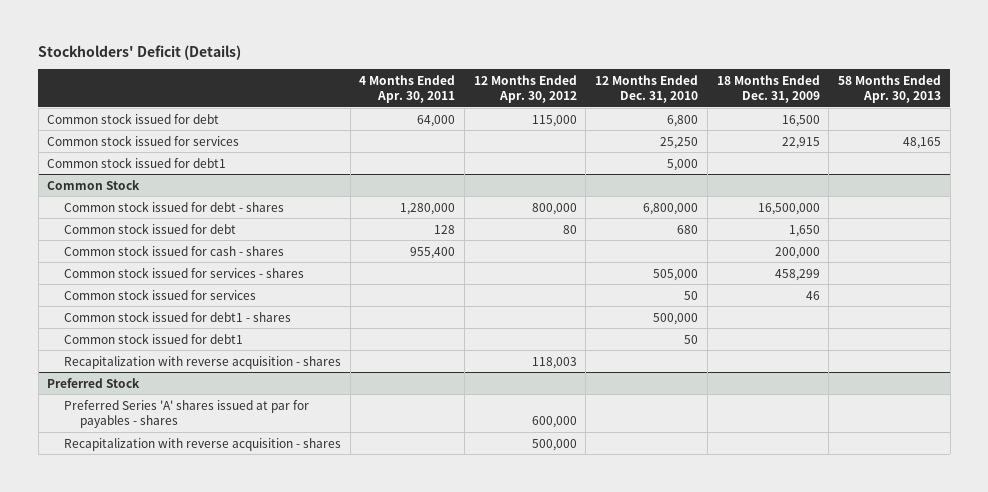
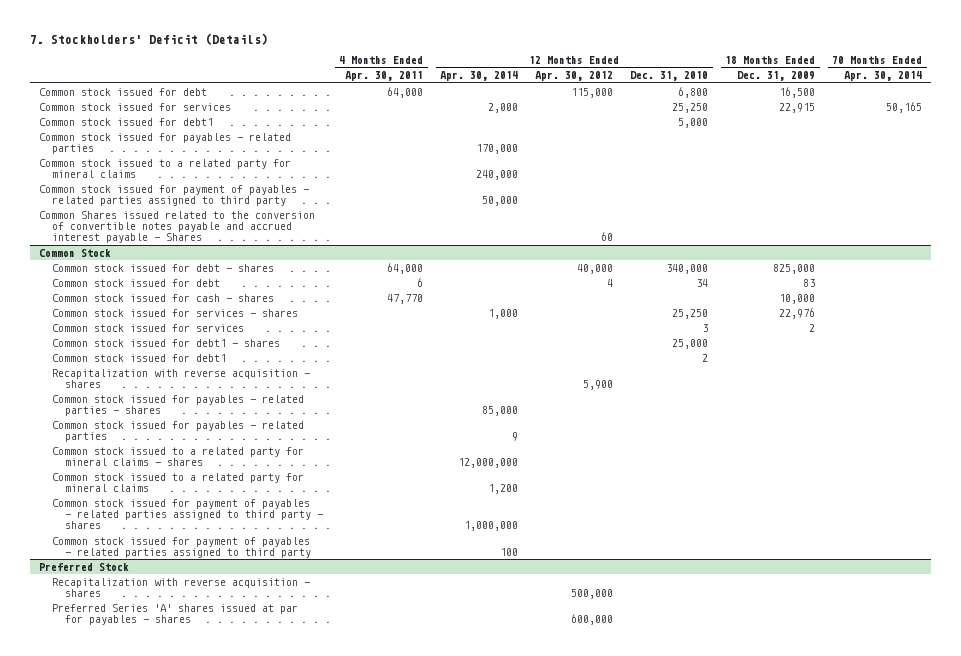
- Stockholders' Deficit (Details)
+ 7. Stockholders' Deficit (Details)
- | 4 Months Ended Apr. 30, 2011 | 12 Months Ended Apr. 30, 2012 | 12 Months Ended Dec. 31, 2010 | 18 Months Ended Dec. 31, 2009 | 58 Months Ended Apr. 30, 2013
+ | 4 Months Ended Apr. 30, 2011 | 12 Months Ended Apr. 30, 2014 | 12 Months Ended Apr. 30, 2012 | 12 Months Ended Dec. 31, 2010 | 18 Months Ended Dec. 31, 2009 | 70 Months Ended Apr. 30, 2014
+ Common stock issued for payables - related parties | | 170,000 | | | |
+ Common stock issued to a related party for mineral claims | | 240,000 | | | |
+ Common stock issued for payment of payables - related parties assigned to third party | | 50,000 | | | |
+ Common Shares issued related to the conversion of convertible notes payable and accrued interest payable - Shares | | | 60 | | |
@ Common Stock
- Common stock issued for debt - shares | 1,280,000 | 800,000 | 6,800,000 | 16,500,000 |
- Common stock issued for debt | 128 | 80 | 680 | 1,650 |
- Common stock issued for cash - shares | 955,400 | | | 200,000 |
- Common stock issued for services - shares | | | 505,000 | 458,299 |
- Common stock issued for services | | | 50 | 46 |
- Common stock issued for debt1 - shares | | | 500,000 | |
- Common stock issued for debt1 | | | 50 | |
- Recapitalization with reverse acquisition - shares | | 118,003 | | |
+ Common stock issued for debt - shares | 64,000 | | 40,000 | 340,000 | 825,000 |
+ Common stock issued for debt | 6 | | 4 | 34 | 83 |
+ Common stock issued for cash - shares | 47,770 | | | | 10,000 |
+ Common stock issued for services - shares | | 1,000 | | 25,250 | 22,976 |
+ Common stock issued for services | | | | 3 | 2 |
+ Common stock issued for debt1 - shares | | | | 25,000 | |
+ Common stock issued for debt1 | | | | 2 | |
+ Recapitalization with reverse acquisition - shares | | | 5,900 | | |
+ Common stock issued for payables - related parties - shares | | 85,000 | | | |
+ Common stock issued for payables - related parties | | 9 | | | |
+ Common stock issued to a related party for mineral claims - shares | | 12,000,000 | | | |
+ Common stock issued to a related party for mineral claims | | 1,200 | | | |
+ Common stock issued for payment of payables - related parties assigned to third party - shares | | 1,000,000 | | | |
+ Common stock issued for payment of payables - related parties assigned to third party | | 100 | | | |
@ Preferred Stock
moved down: Preferred Series 'A' shares issued at par for payables - shares | | | 600,000 | | |

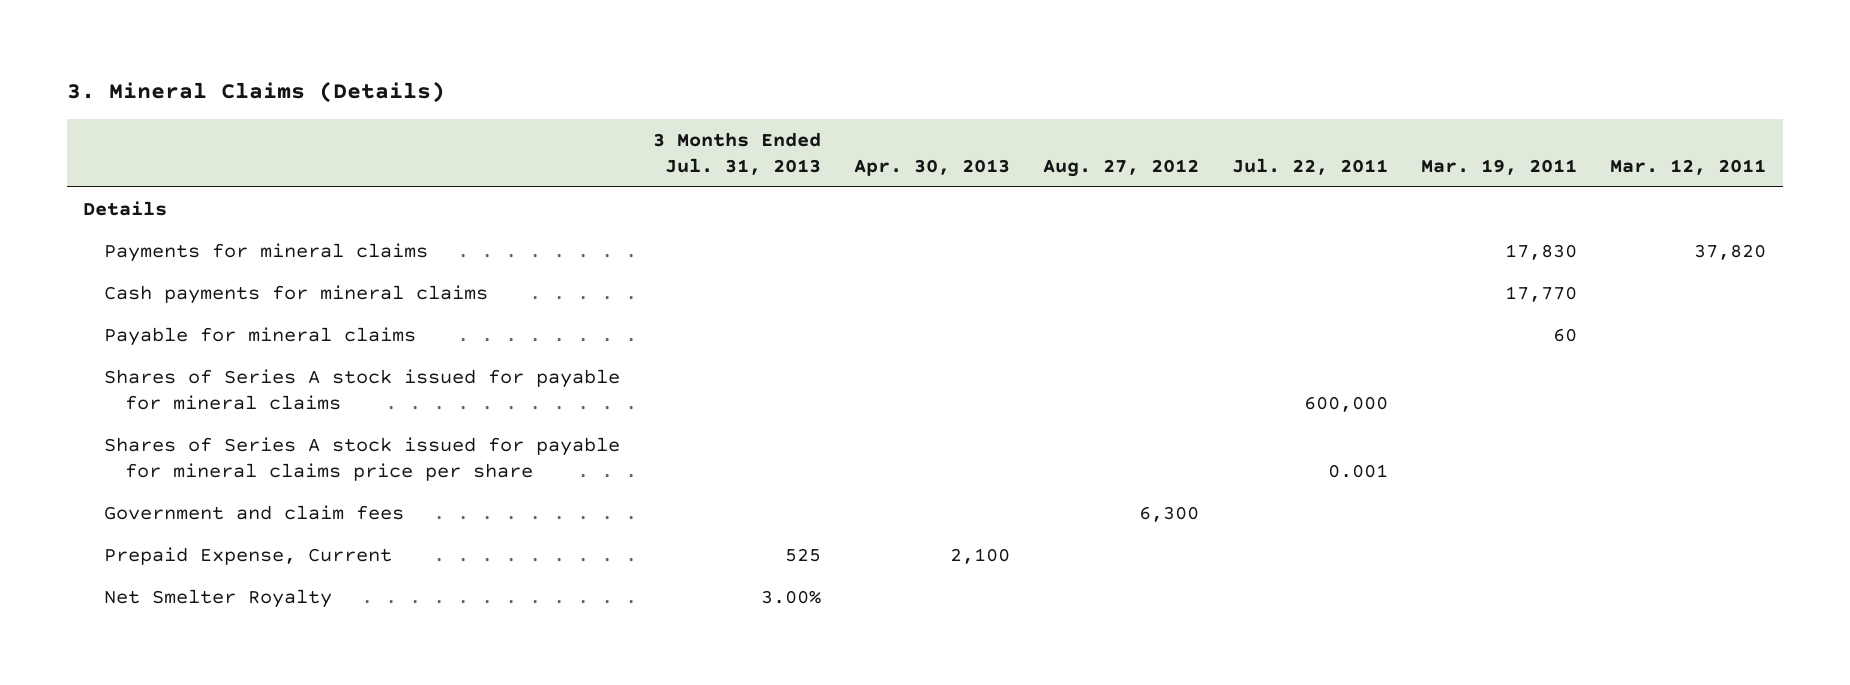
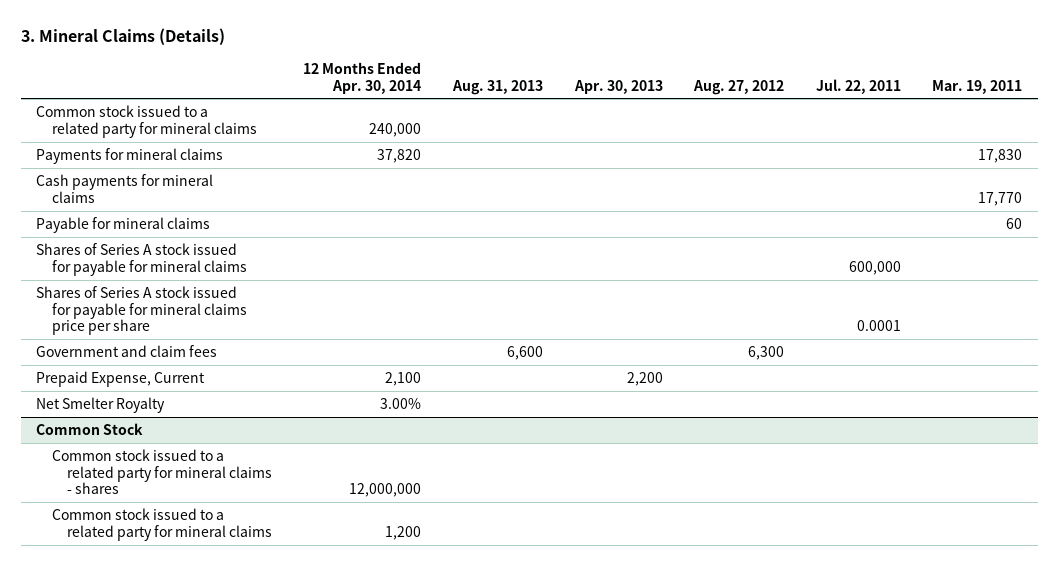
- | 3 Months Ended Jul. 31, 2013 | Apr. 30, 2013 | Aug. 27, 2012 | Jul. 22, 2011 | Mar. 19, 2011 | Mar. 12, 2011
+ | 12 Months Ended Apr. 30, 2014 | Aug. 31, 2013 | Apr. 30, 2013 | Aug. 27, 2012 | Jul. 22, 2011 | Mar. 19, 2011
- Details
+ Common stock issued to a related party for mineral claims | 240,000 | | | | |
- Shares of Series A stock issued for payable for mineral claims price per share | | | | 0.001 | |
+ Shares of Series A stock issued for payable for mineral claims price per share | | | | | 0.0001 |
- Prepaid Expense, Current | 525 | 2,100 | | | |
+ Prepaid Expense, Current | 2,100 | | 2,200 | | |
+ Common Stock
+ Common stock issued to a related party for mineral claims - shares | 12,000,000 | | | | |
+ Common stock issued to a related party for mineral claims | 1,200 | | | | |

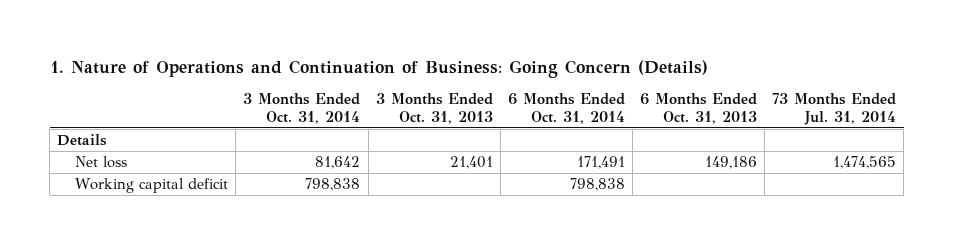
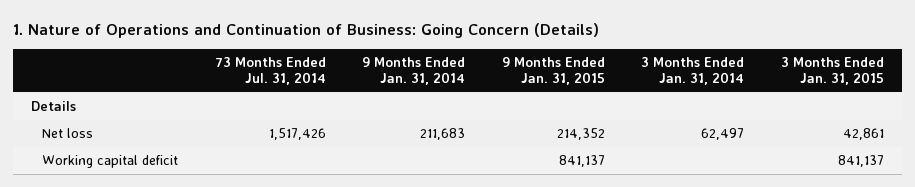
- | 3 Months Ended Oct. 31, 2014 | 3 Months Ended Oct. 31, 2013 | 6 Months Ended Oct. 31, 2014 | 6 Months Ended Oct. 31, 2013 | 73 Months Ended Jul. 31, 2014
+ | 73 Months Ended Jul. 31, 2014 | 9 Months Ended Jan. 31, 2014 | 9 Months Ended Jan. 31, 2015 | 3 Months Ended Jan. 31, 2014 | 3 Months Ended Jan. 31, 2015
- Net loss | 81,642 | 21,401 | 171,491 | 149,186 | 1,474,565
+ Net loss | 1,517,426 | 211,683 | 214,352 | 62,497 | 42,861

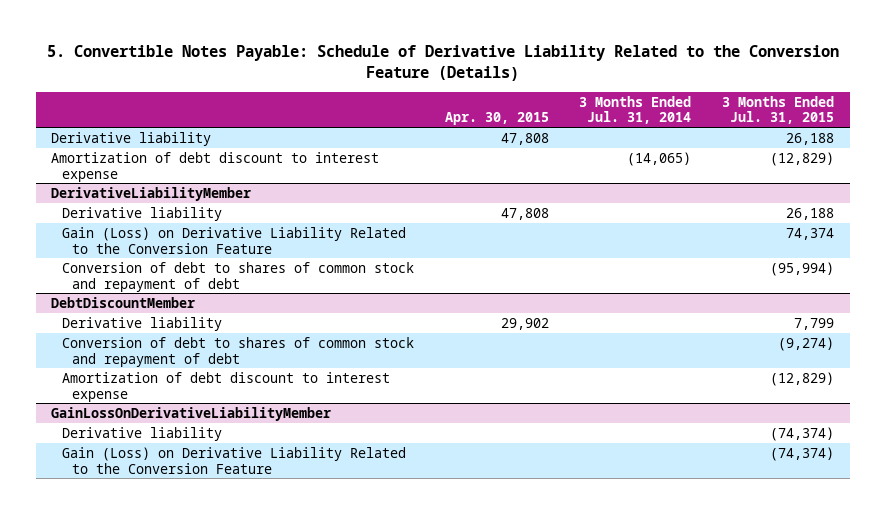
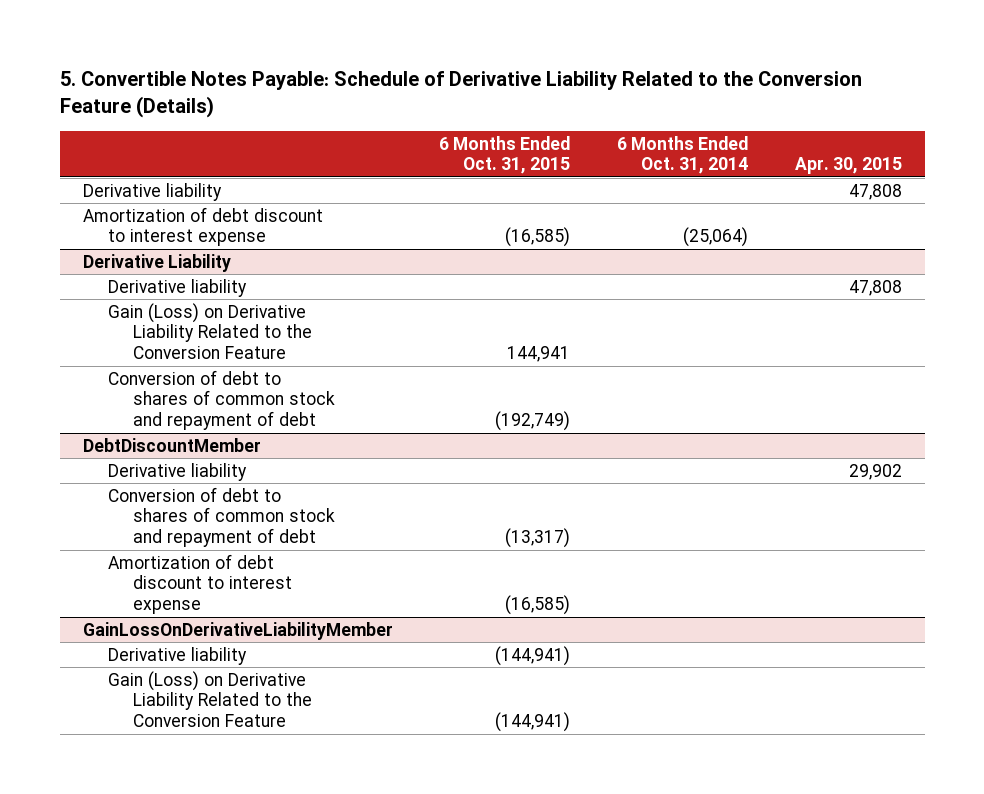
- | Apr. 30, 2015 | 3 Months Ended Jul. 31, 2014 | 3 Months Ended Jul. 31, 2015
+ | 6 Months Ended Oct. 31, 2015 | 6 Months Ended Oct. 31, 2014 | Apr. 30, 2015
- DerivativeLiabilityMember
+ Derivative Liability

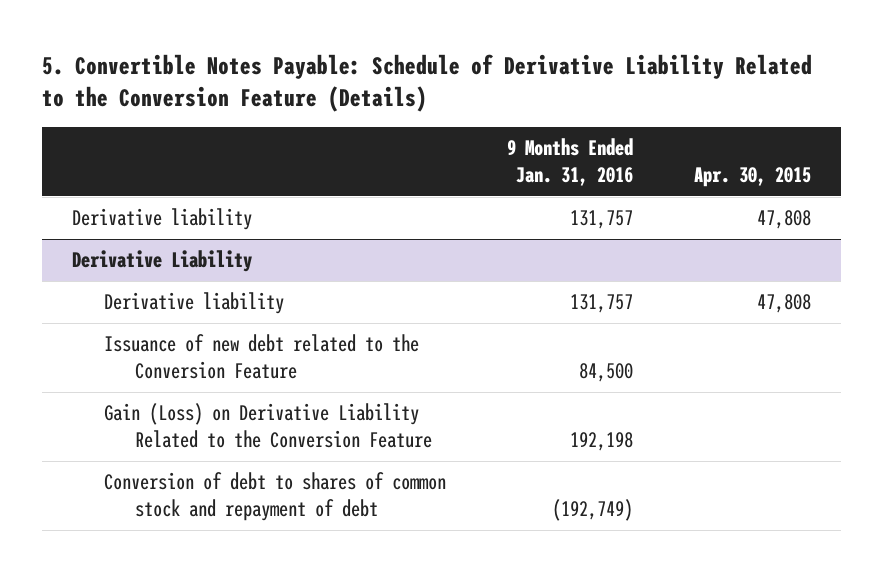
- | 6 Months Ended Oct. 31, 2015 | 6 Months Ended Oct. 31, 2014 | Apr. 30, 2015
+ | 9 Months Ended Jan. 31, 2016 | Apr. 30, 2015
- Amortization of debt discount to interest expense | (16,585) | (25,064) |
@ Derivative Liability
+ Issuance of new debt related to the Conversion Feature | 84,500 |
- DebtDiscountMember
- Derivative liability | | | 29,902
- Conversion of debt to shares of common stock and repayment of debt | (13,317) | |
- Amortization of debt discount to interest expense | (16,585) | |
- GainLossOnDerivativeLiabilityMember
- Derivative liability | (144,941) | |
- Gain (Loss) on Derivative Liability Related to the Conversion Feature | (144,941) | |

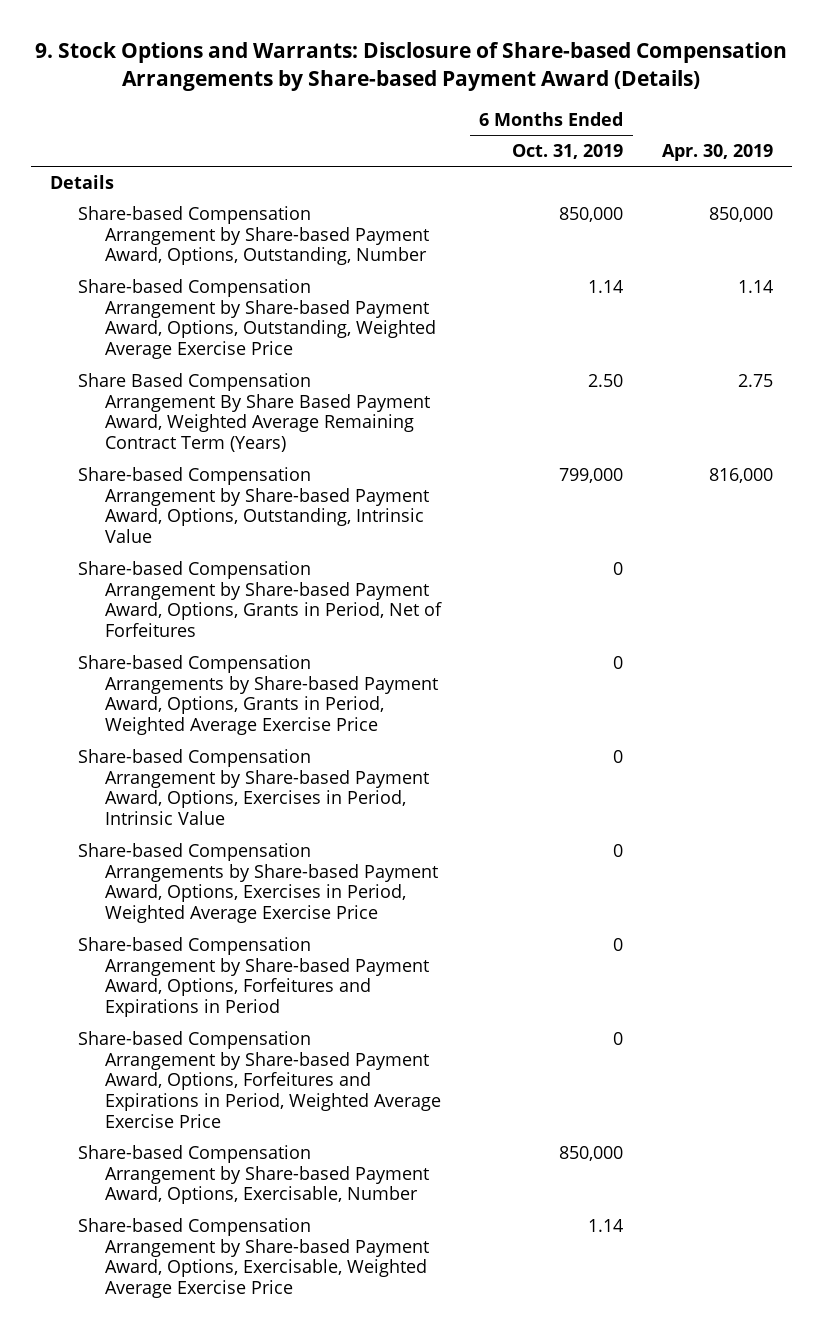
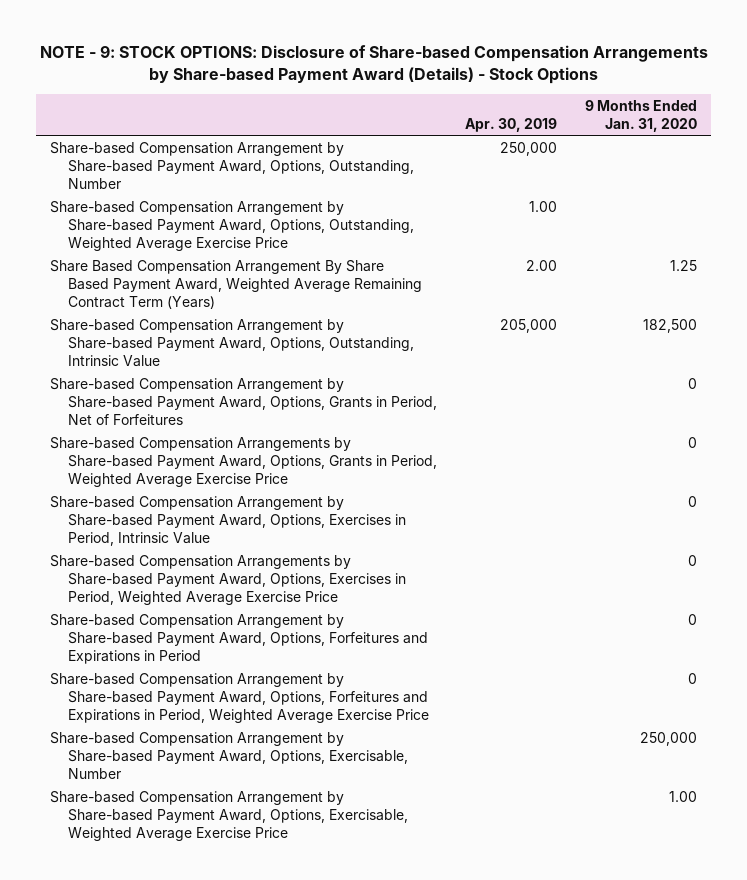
- 9. Stock Options and Warrants: Disclosure of Share-based Compensation Arrangements by Share-based Payment Award (Details)
+ NOTE - 9: STOCK OPTIONS: Disclosure of Share-based Compensation Arrangements by Share-based Payment Award (Details) - Stock Options
- | 6 Months Ended Oct. 31, 2019 | Apr. 30, 2019
+ | Apr. 30, 2019 | 9 Months Ended Jan. 31, 2020
- Details
- Share-based Compensation Arrangement by Share-based Payment Award, Options, Outstanding, Number | 850,000 | 850,000
- Share-based Compensation Arrangement by Share-based Payment Award, Options, Outstanding, Weighted Average Exercise Price | 1.14 | 1.14
- Share Based Compensation Arrangement By Share Based Payment Award, Weighted Average Remaining Contract Term (Years) | 2.50 | 2.75
- Share-based Compensation Arrangement by Share-based Payment Award, Options, Outstanding, Intrinsic Value | 799,000 | 816,000
+ Share-based Compensation Arrangement by Share-based Payment Award, Options, Outstanding, Number | 250,000 |
+ Share-based Compensation Arrangement by Share-based Payment Award, Options, Outstanding, Weighted Average Exercise Price | 1.00 |
+ Share Based Compensation Arrangement By Share Based Payment Award, Weighted Average Remaining Contract Term (Years) | 2.00 | 1.25
+ Share-based Compensation Arrangement by Share-based Payment Award, Options, Outstanding, Intrinsic Value | 205,000 | 182,500

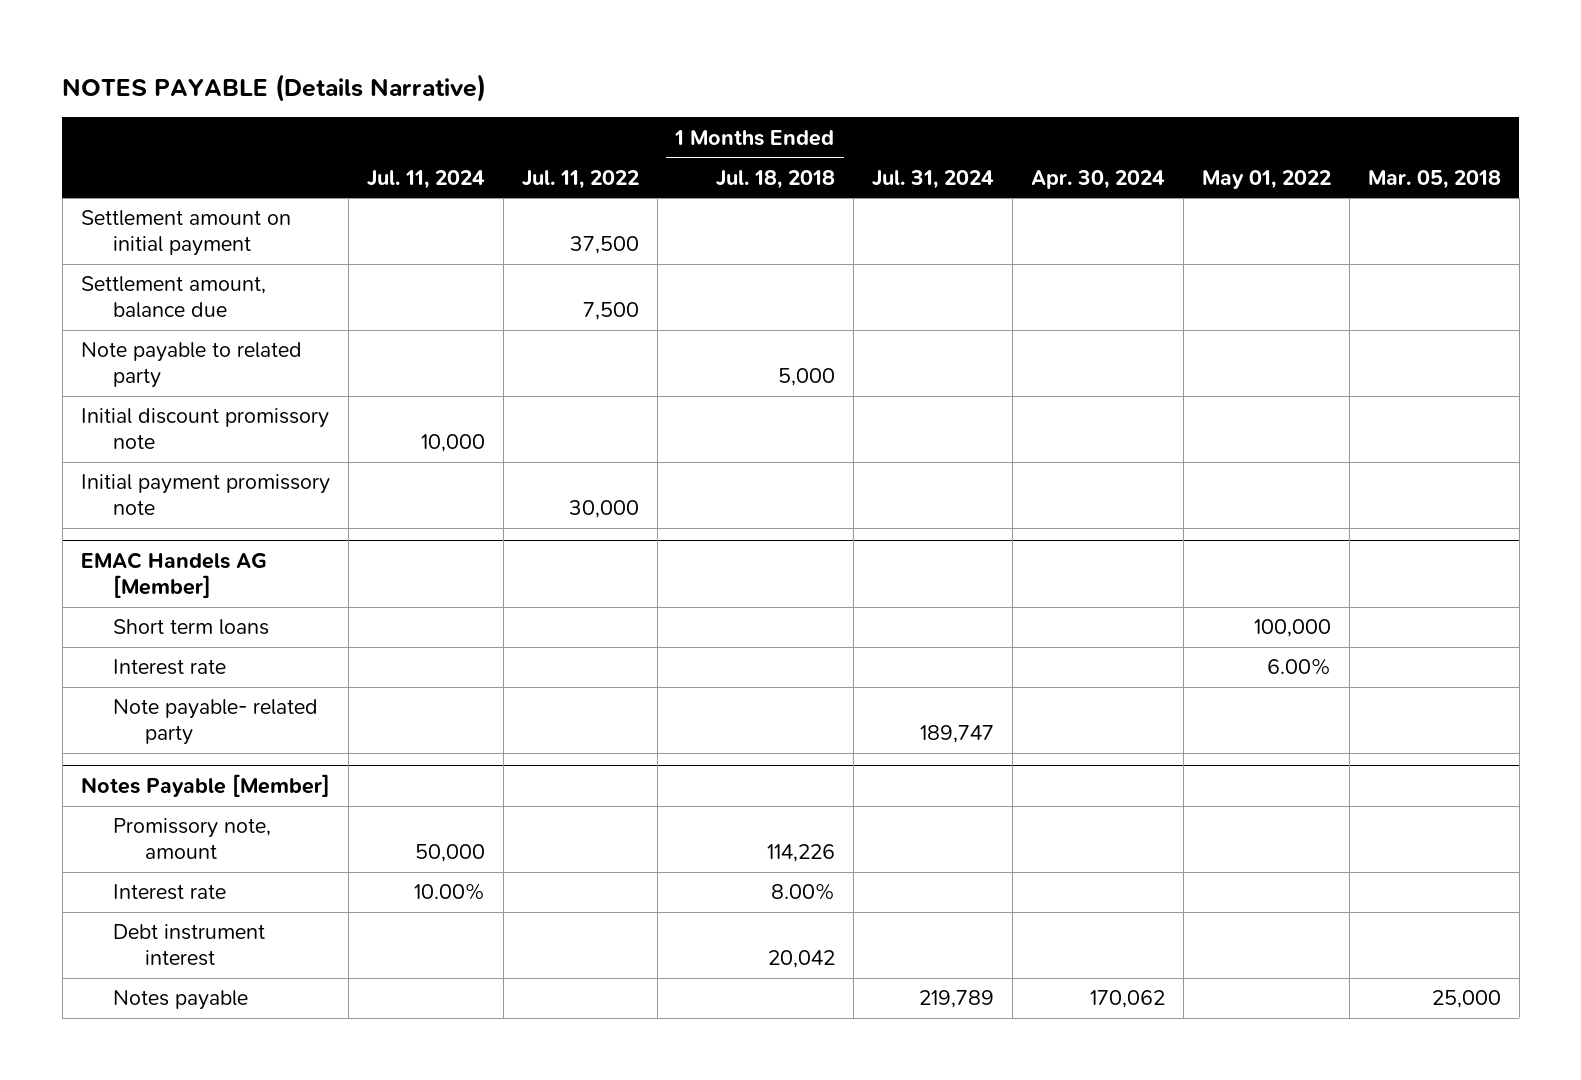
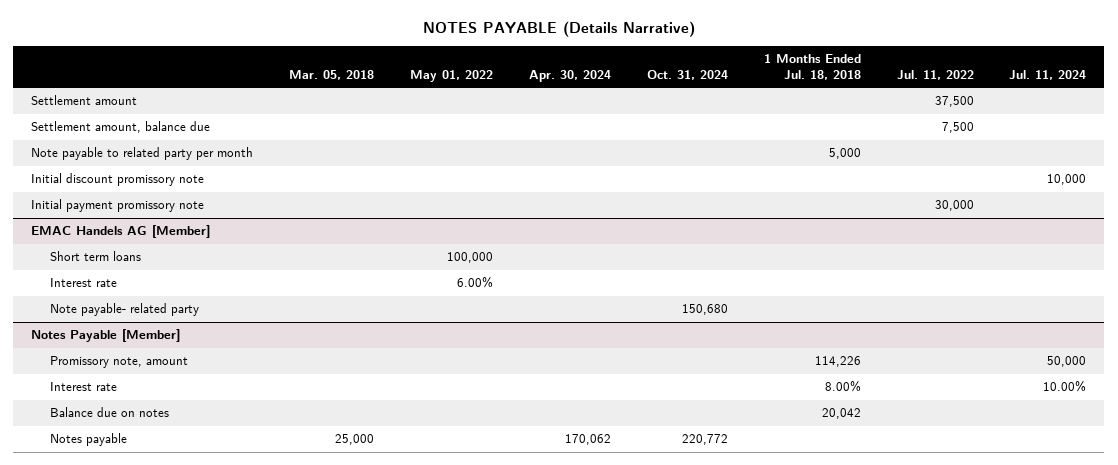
- | Jul. 11, 2024 | Jul. 11, 2022 | 1 Months Ended Jul. 18, 2018 | Jul. 31, 2024 | Apr. 30, 2024 | May 01, 2022 | Mar. 05, 2018
+ | Mar. 05, 2018 | May 01, 2022 | Apr. 30, 2024 | Oct. 31, 2024 | 1 Months Ended Jul. 18, 2018 | Jul. 11, 2022 | Jul. 11, 2024
- Settlement amount on initial payment | | 37,500 | | | | |
+ Settlement amount | | | | | | 37,500 |
- Note payable to related party | | | 5,000 | | | |
+ Note payable to related party per month | | | | | 5,000 | |
@ Notes Payable [Member]
- Debt instrument interest | | | 20,042 | | | |
+ Balance due on notes | | | | | 20,042 | |

